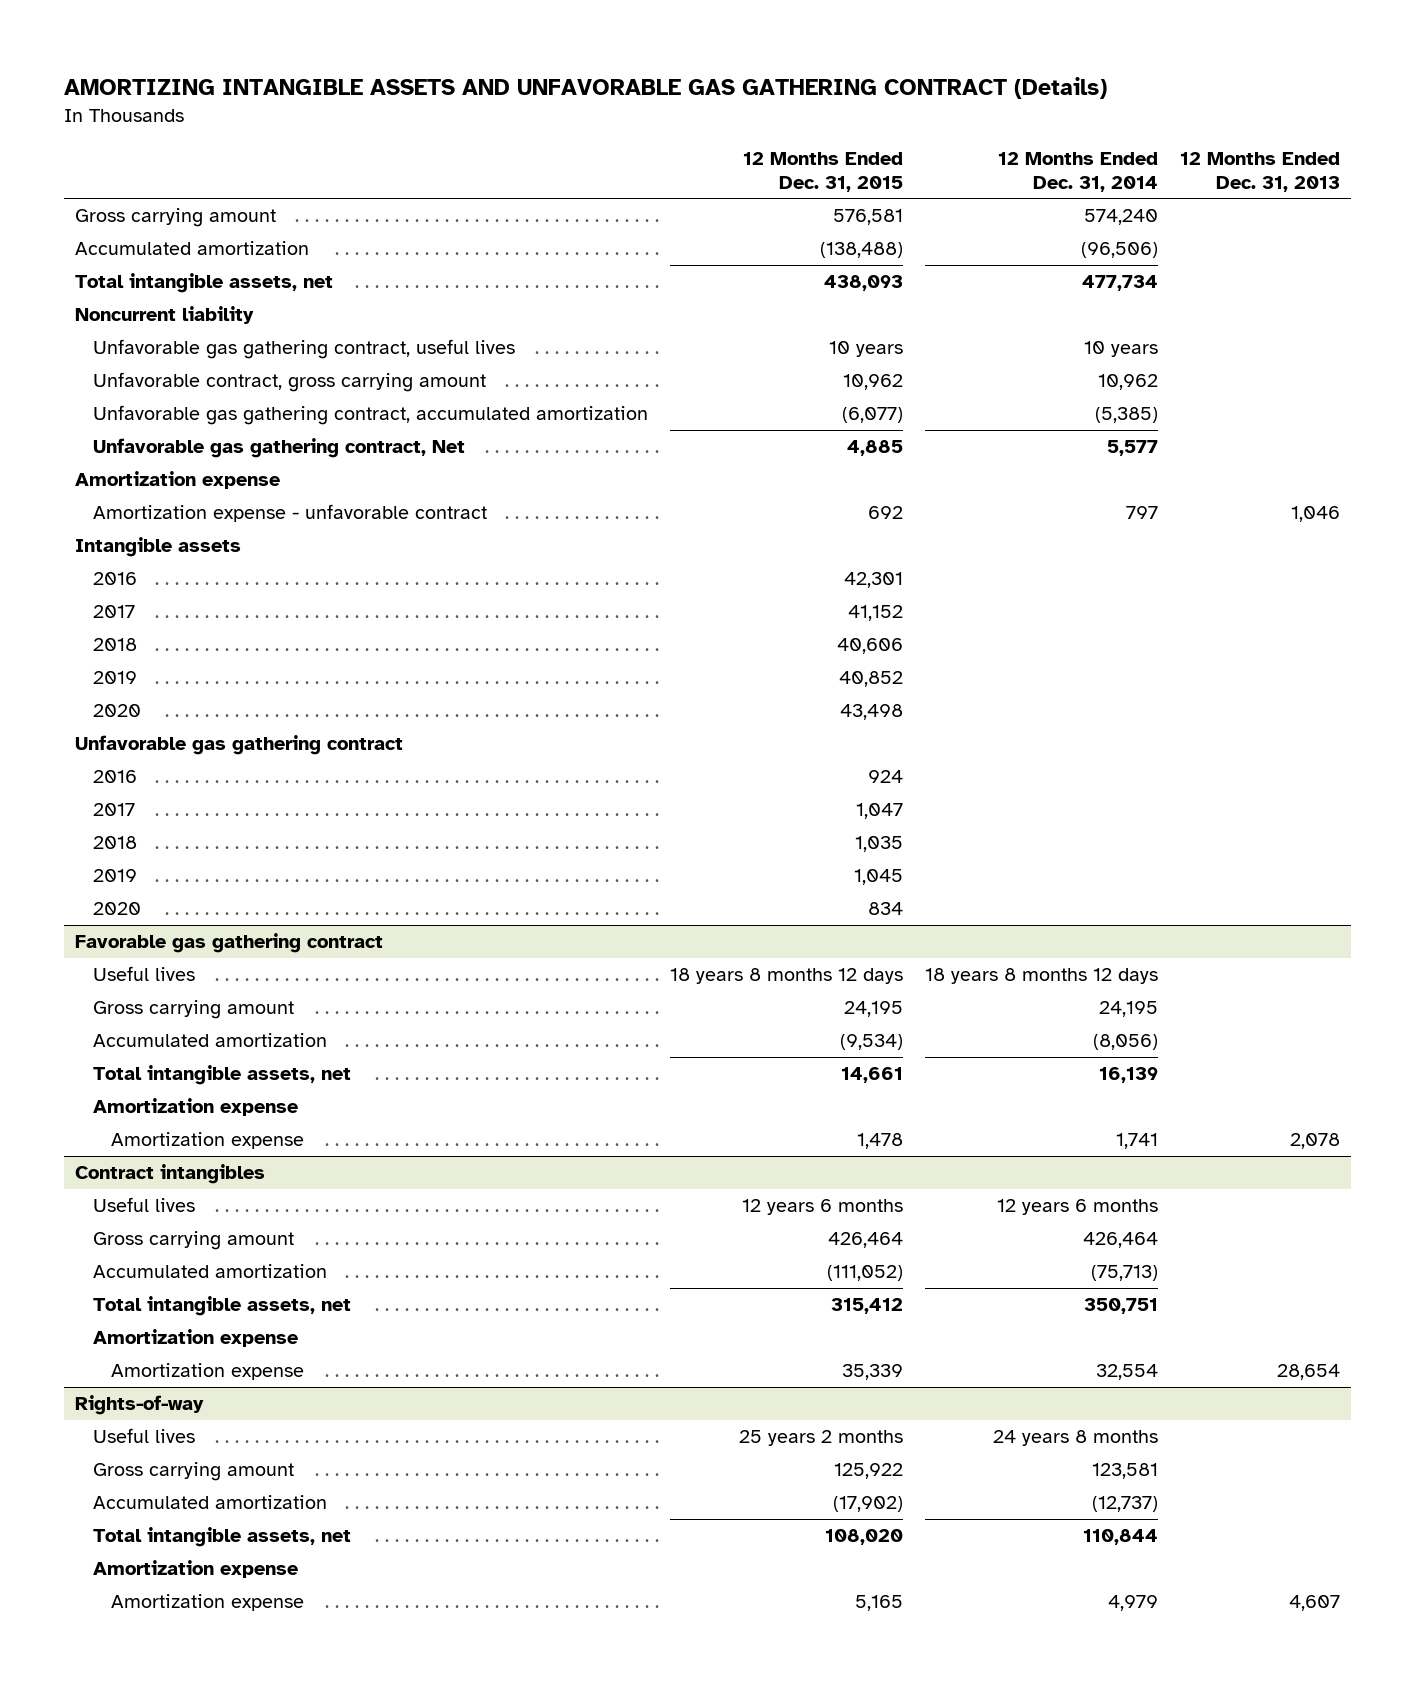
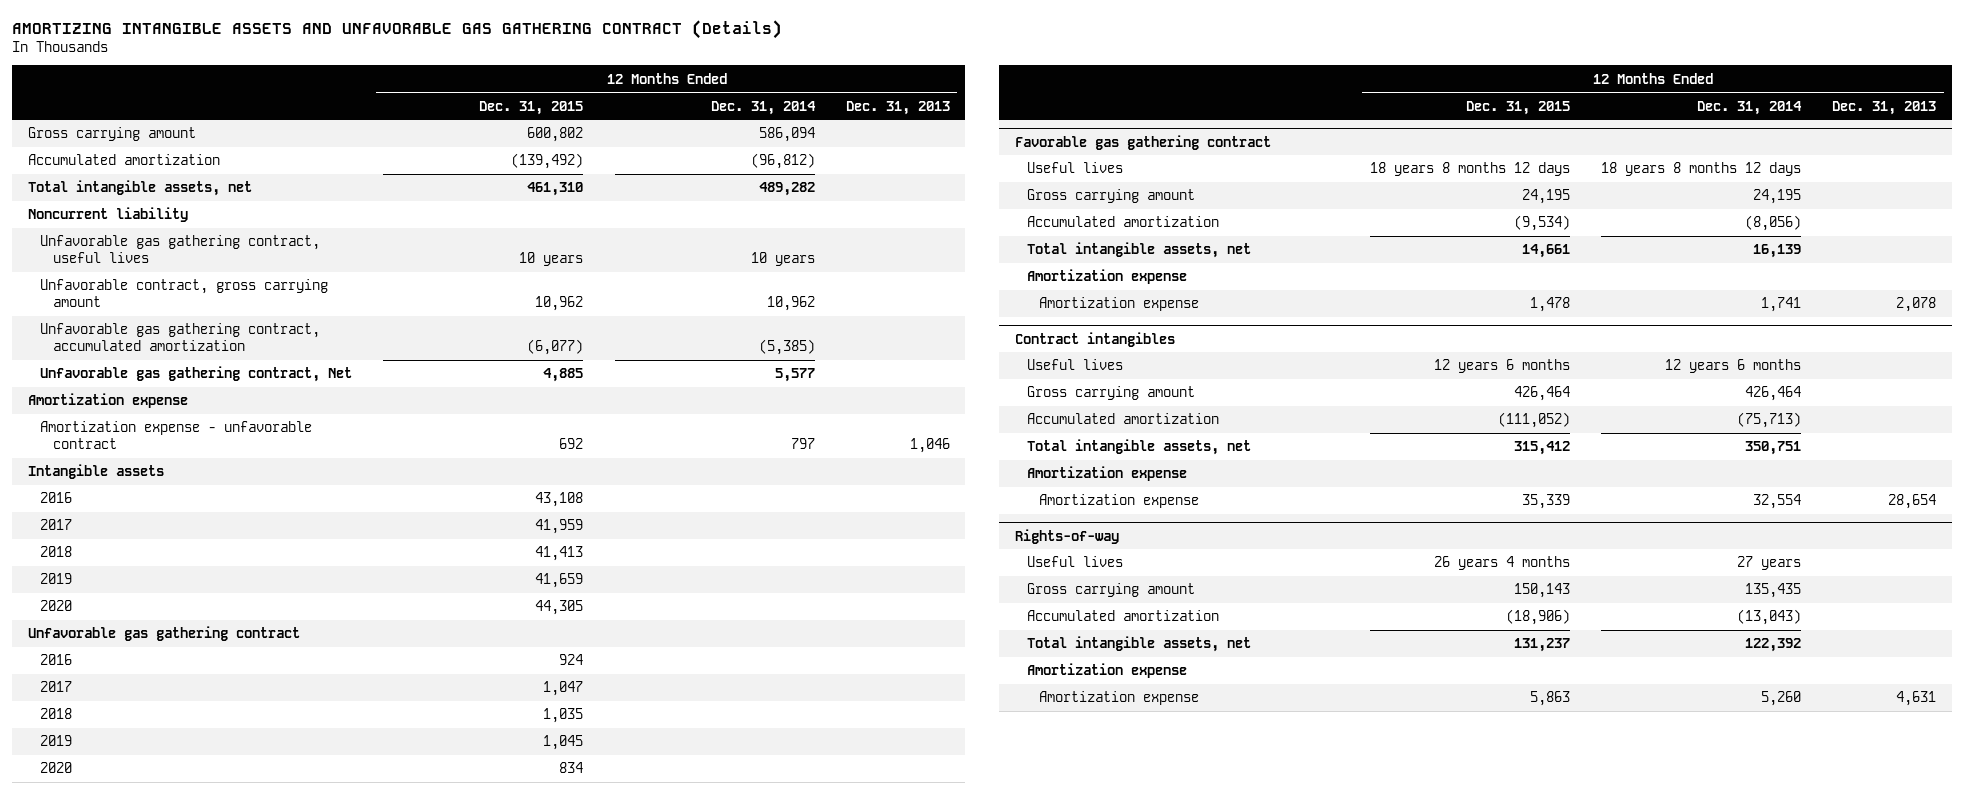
- Gross carrying amount | 576,581 | 574,240 |
- Accumulated amortization | (138,488) | (96,506) |
- Total intangible assets, net | 438,093 | 477,734 |
+ Gross carrying amount | 600,802 | 586,094 |
+ Accumulated amortization | (139,492) | (96,812) |
+ Total intangible assets, net | 461,310 | 489,282 |
- 2016 | 42,301 | |
- 2017 | 41,152 | |
- 2018 | 40,606 | |
- 2019 | 40,852 | |
- 2020 | 43,498 | |
+ 2016 | 43,108 | |
+ 2017 | 41,959 | |
+ 2018 | 41,413 | |
+ 2019 | 41,659 | |
+ 2020 | 44,305 | |
@ Rights-of-way
- Useful lives | 25 years 2 months | 24 years 8 months |
- Gross carrying amount | 125,922 | 123,581 |
- Accumulated amortization | (17,902) | (12,737) |
- Total intangible assets, net | 108,020 | 110,844 |
+ Useful lives | 26 years 4 months | 27 years |
+ Gross carrying amount | 150,143 | 135,435 |
+ Accumulated amortization | (18,906) | (13,043) |
+ Total intangible assets, net | 131,237 | 122,392 |
- Amortization expense | 5,165 | 4,979 | 4,607
+ Amortization expense | 5,863 | 5,260 | 4,631

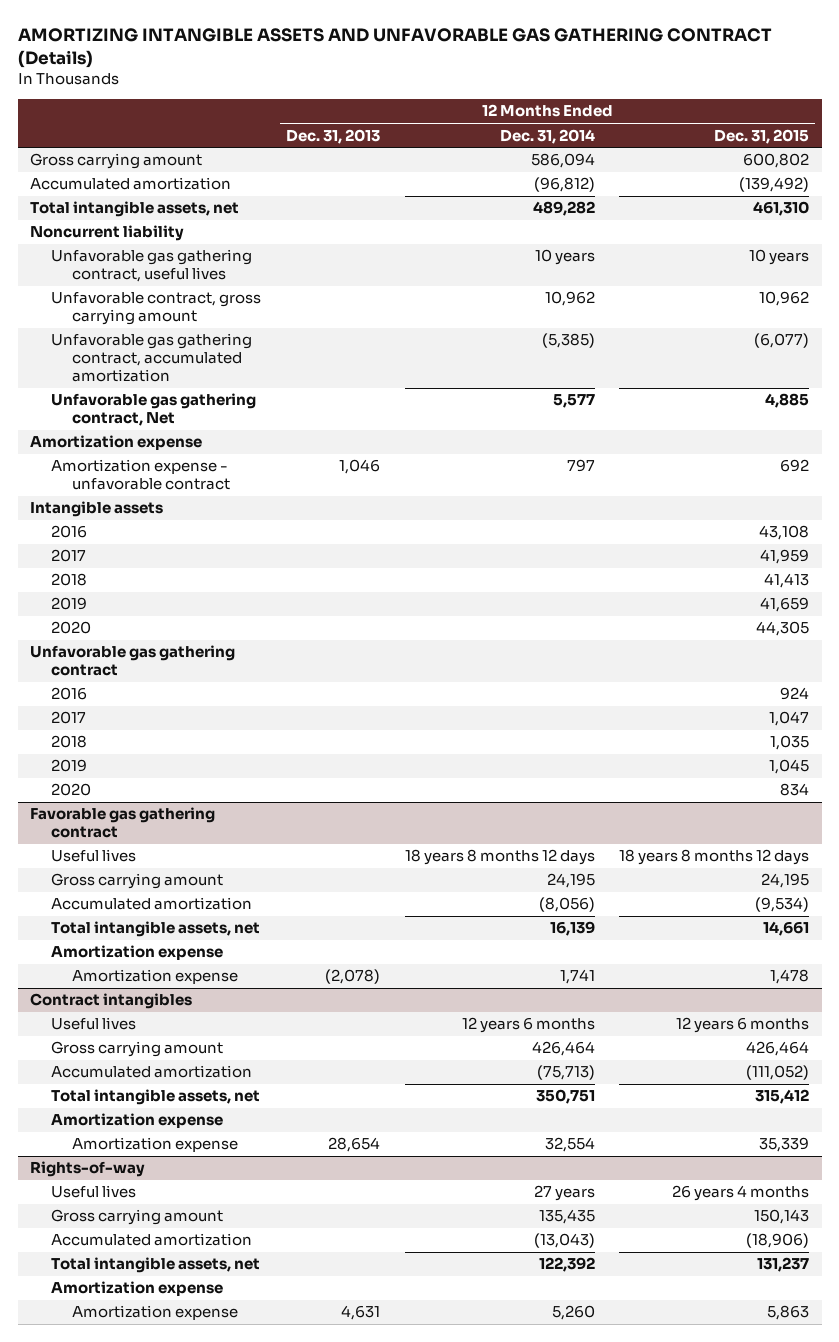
- | 12 Months Ended Dec. 31, 2015 | 12 Months Ended Dec. 31, 2014 | 12 Months Ended Dec. 31, 2013
+ | 12 Months Ended Dec. 31, 2013 | 12 Months Ended Dec. 31, 2014 | 12 Months Ended Dec. 31, 2015
@ Favorable gas gathering contract
- Amortization expense | 1,478 | 1,741 | 2,078
+ Amortization expense | (2,078) | 1,741 | 1,478

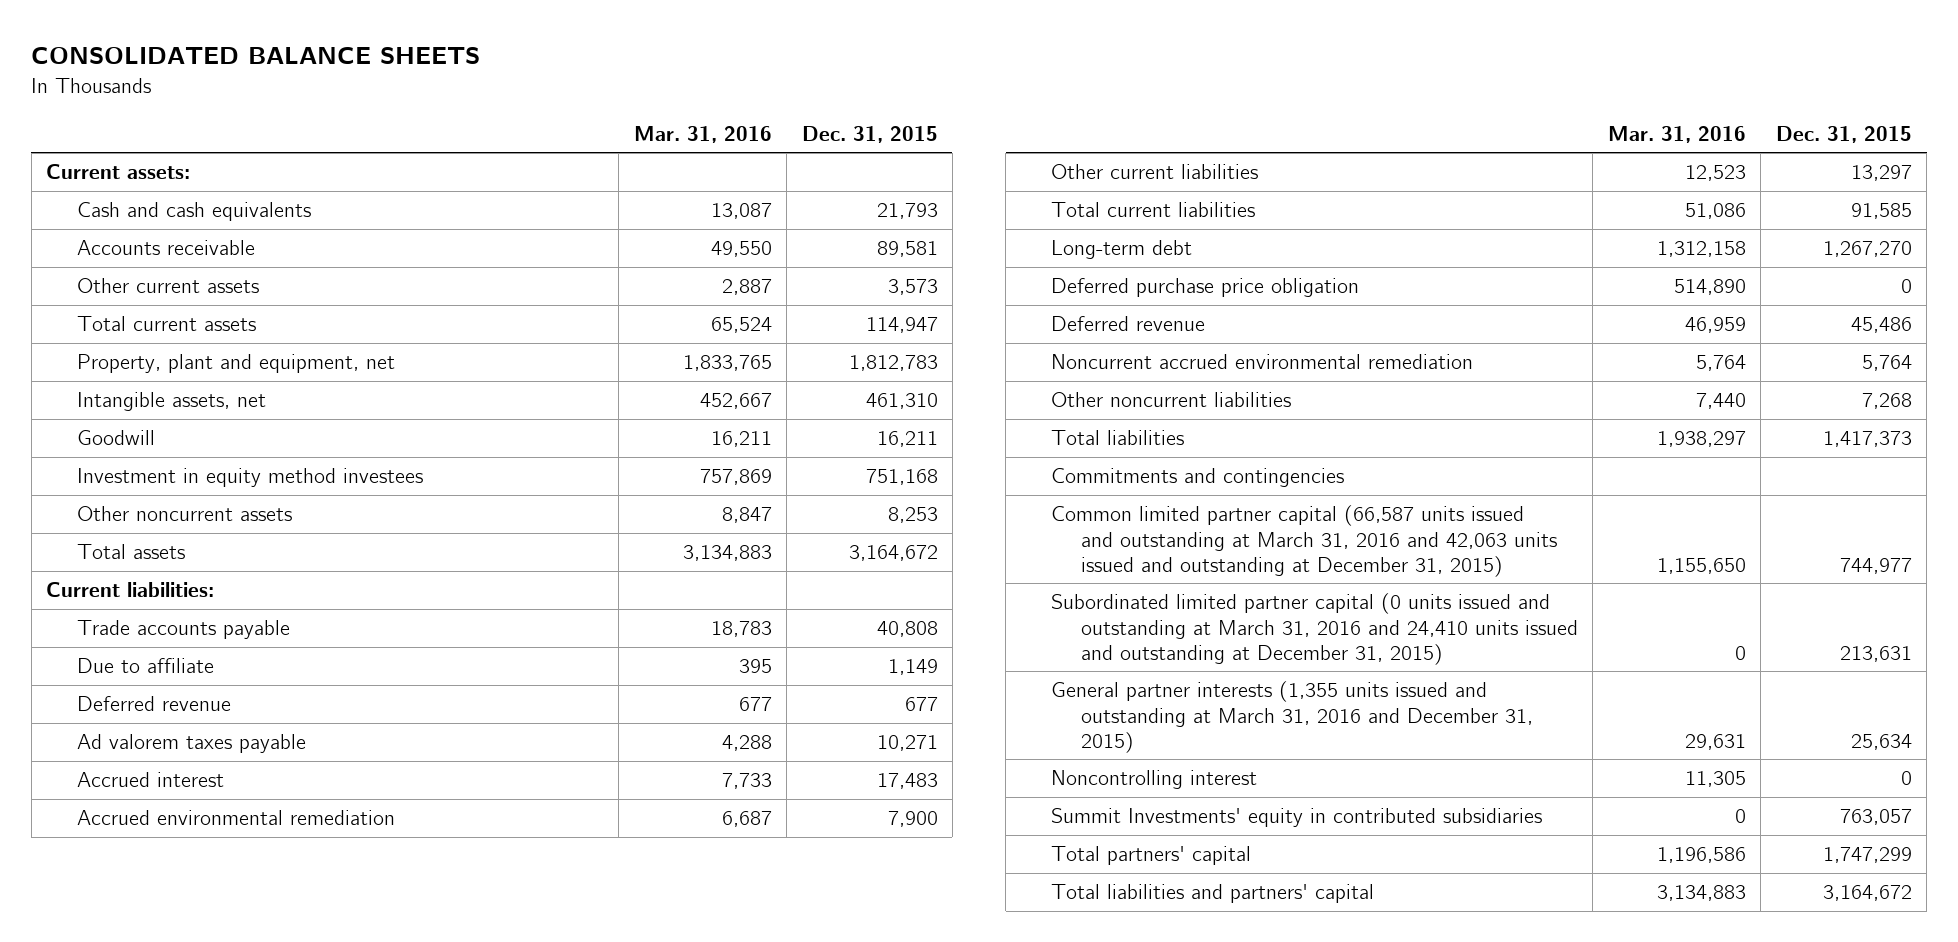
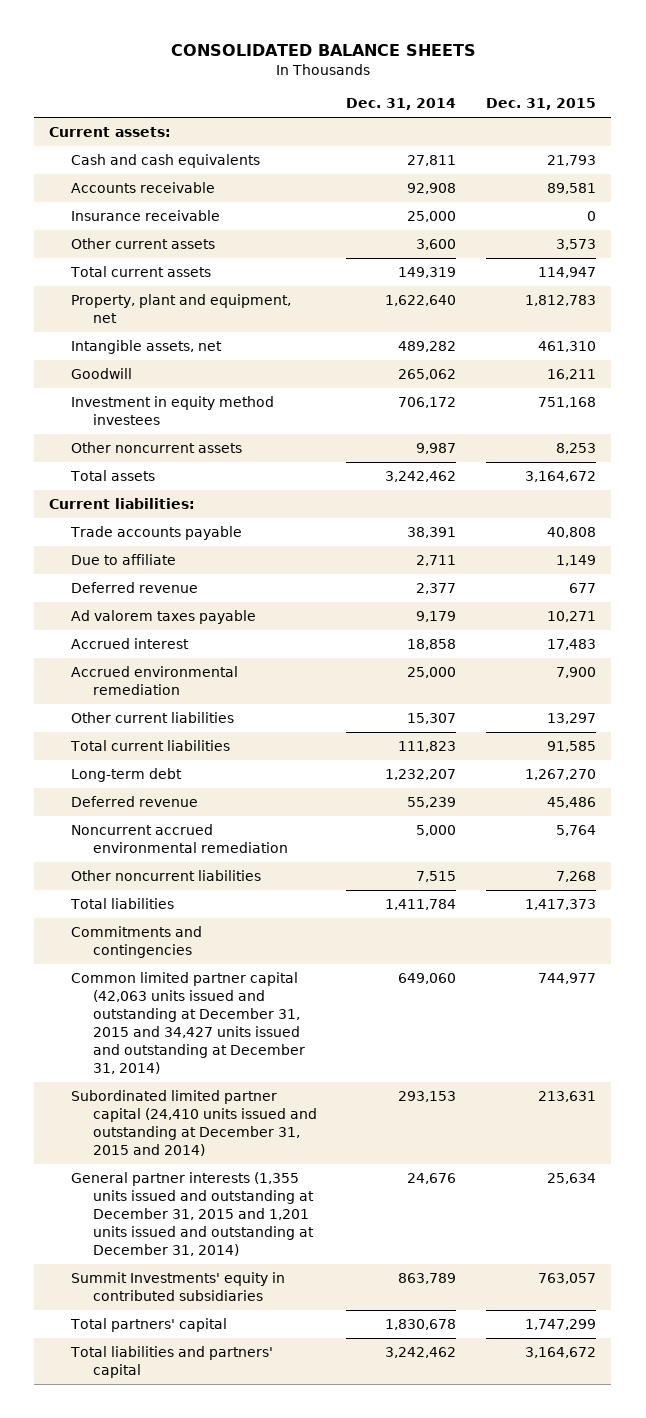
- | Mar. 31, 2016 | Dec. 31, 2015
+ | Dec. 31, 2014 | Dec. 31, 2015
+ Insurance receivable | 25,000 | 0
- Deferred purchase price obligation | 514,890 | 0
- Common limited partner capital (66,587 units issued and outstanding at March 31, 2016 and 42,063 units issued and outstanding at December 31, 2015) | 1,155,650 | 744,977
- Subordinated limited partner capital (0 units issued and outstanding at March 31, 2016 and 24,410 units issued and outstanding at December 31, 2015) | 0 | 213,631
- General partner interests (1,355 units issued and outstanding at March 31, 2016 and December 31, 2015) | 29,631 | 25,634
- Noncontrolling interest | 11,305 | 0
+ Common limited partner capital (42,063 units issued and outstanding at December 31, 2015 and 34,427 units issued and outstanding at December 31, 2014) | 649,060 | 744,977
+ Subordinated limited partner capital (24,410 units issued and outstanding at December 31, 2015 and 2014) | 293,153 | 213,631
+ General partner interests (1,355 units issued and outstanding at December 31, 2015 and 1,201 units issued and outstanding at December 31, 2014) | 24,676 | 25,634

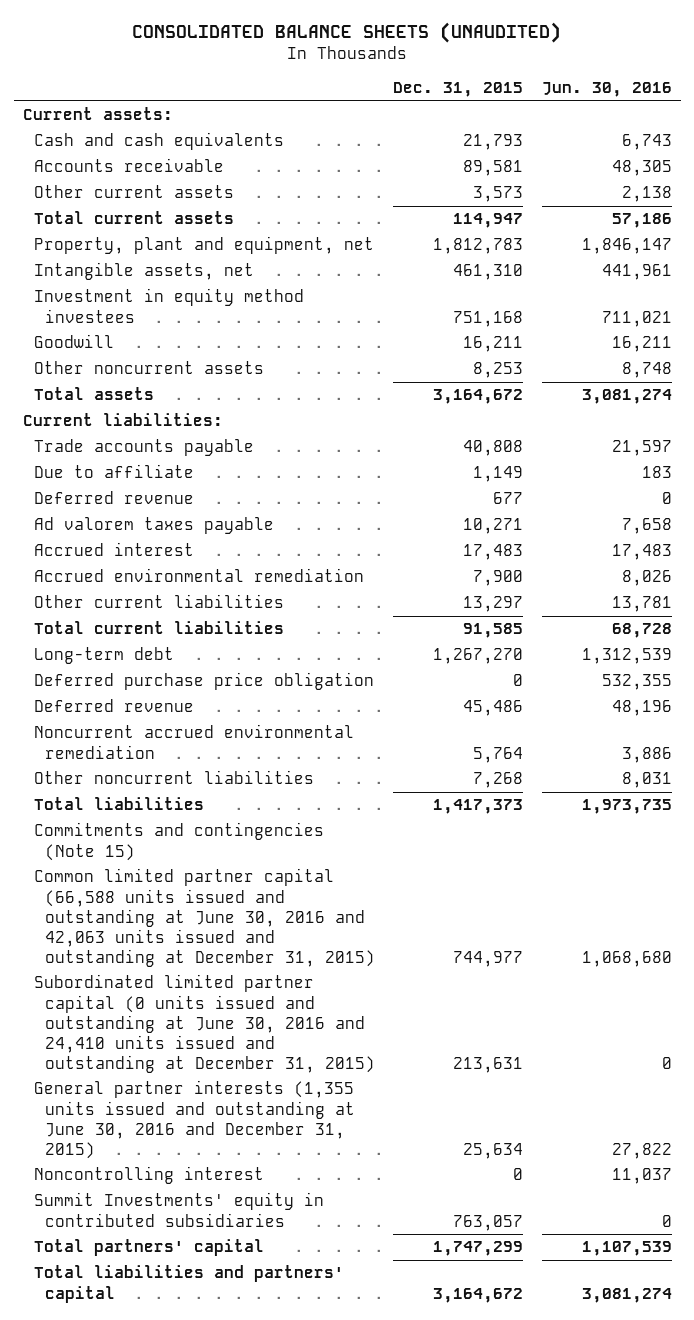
- CONSOLIDATED BALANCE SHEETS
+ CONSOLIDATED BALANCE SHEETS (UNAUDITED)
- | Dec. 31, 2014 | Dec. 31, 2015
+ | Dec. 31, 2015 | Jun. 30, 2016
- Insurance receivable | 25,000 | 0
moved down: Goodwill | 16,211 | 16,211
+ Deferred purchase price obligation | 0 | 532,355
- Commitments and contingencies
- Common limited partner capital (42,063 units issued and outstanding at December 31, 2015 and 34,427 units issued and outstanding at December 31, 2014) | 649,060 | 744,977
- Subordinated limited partner capital (24,410 units issued and outstanding at December 31, 2015 and 2014) | 293,153 | 213,631
- General partner interests (1,355 units issued and outstanding at December 31, 2015 and 1,201 units issued and outstanding at December 31, 2014) | 24,676 | 25,634
+ Commitments and contingencies (Note 15)
+ Common limited partner capital (66,588 units issued and outstanding at June 30, 2016 and 42,063 units issued and outstanding at December 31, 2015) | 744,977 | 1,068,680
+ Subordinated limited partner capital (0 units issued and outstanding at June 30, 2016 and 24,410 units issued and outstanding at December 31, 2015) | 213,631 | 0
+ General partner interests (1,355 units issued and outstanding at June 30, 2016 and December 31, 2015) | 25,634 | 27,822
+ Noncontrolling interest | 0 | 11,037

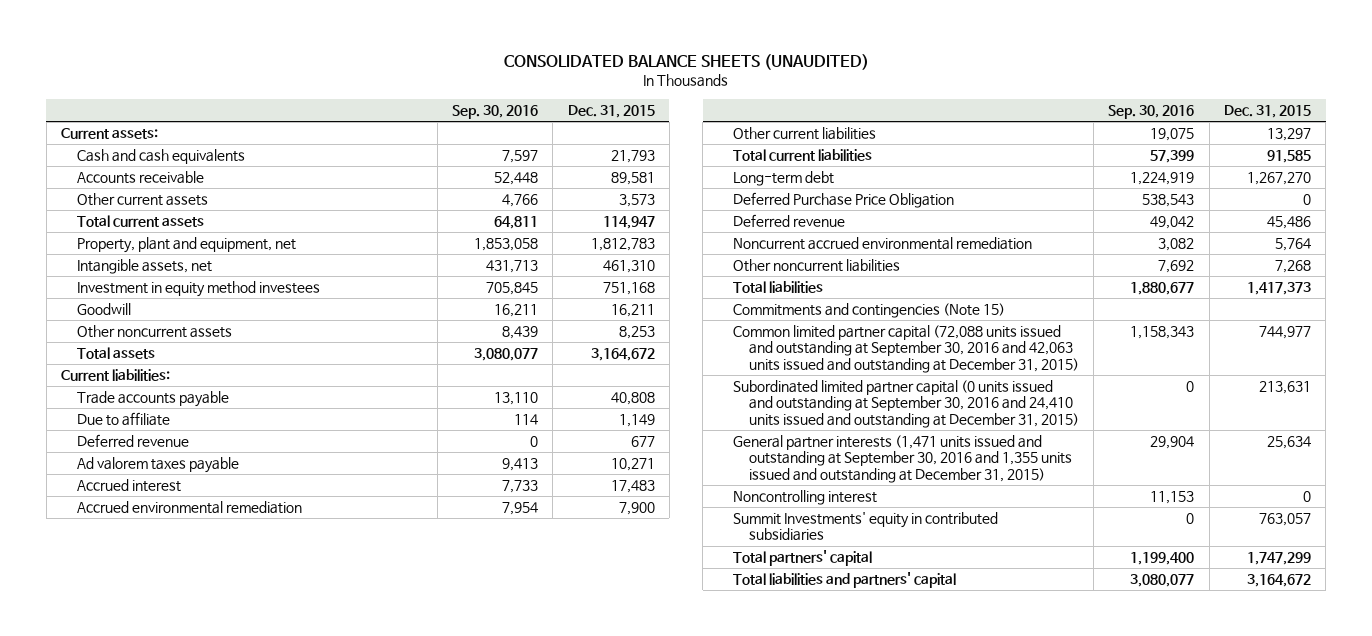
- | Dec. 31, 2015 | Jun. 30, 2016
+ | Sep. 30, 2016 | Dec. 31, 2015
- Deferred purchase price obligation | 0 | 532,355
+ Deferred Purchase Price Obligation | 538,543 | 0
- Common limited partner capital (66,588 units issued and outstanding at June 30, 2016 and 42,063 units issued and outstanding at December 31, 2015) | 744,977 | 1,068,680
- Subordinated limited partner capital (0 units issued and outstanding at June 30, 2016 and 24,410 units issued and outstanding at December 31, 2015) | 213,631 | 0
- General partner interests (1,355 units issued and outstanding at June 30, 2016 and December 31, 2015) | 25,634 | 27,822
+ Common limited partner capital (72,088 units issued and outstanding at September 30, 2016 and 42,063 units issued and outstanding at December 31, 2015) | 1,158,343 | 744,977
+ Subordinated limited partner capital (0 units issued and outstanding at September 30, 2016 and 24,410 units issued and outstanding at December 31, 2015) | 0 | 213,631
+ General partner interests (1,471 units issued and outstanding at September 30, 2016 and 1,355 units issued and outstanding at December 31, 2015) | 29,904 | 25,634

